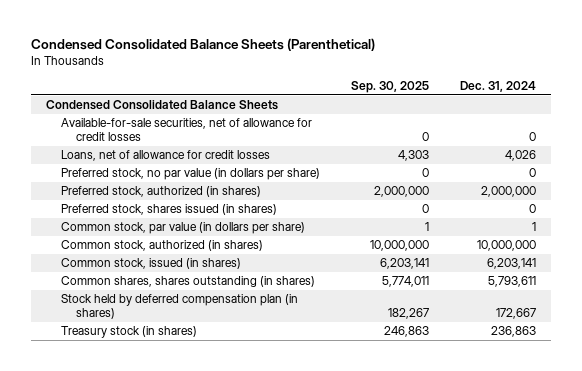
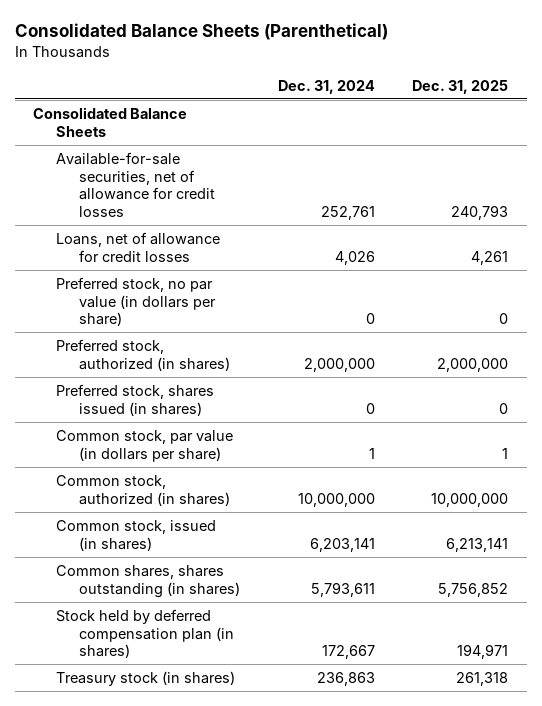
- Condensed Consolidated Balance Sheets (Parenthetical)
+ Consolidated Balance Sheets (Parenthetical)
- | Sep. 30, 2025 | Dec. 31, 2024
+ | Dec. 31, 2024 | Dec. 31, 2025
- Condensed Consolidated Balance Sheets
- Available-for-sale securities, net of allowance for credit losses | 0 | 0
+ Consolidated Balance Sheets
+ Available-for-sale securities, net of allowance for credit losses | 252,761 | 240,793

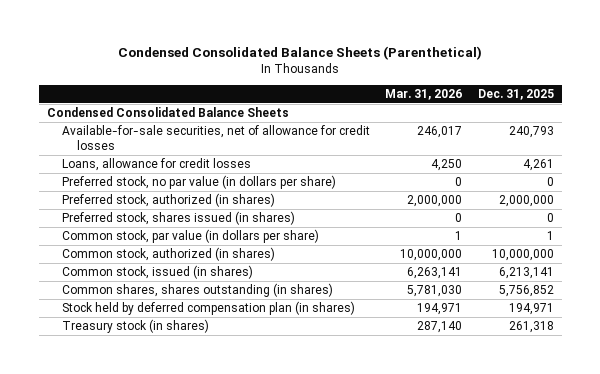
- Consolidated Balance Sheets (Parenthetical)
+ Condensed Consolidated Balance Sheets (Parenthetical)
- | Dec. 31, 2024 | Dec. 31, 2025
+ | Mar. 31, 2026 | Dec. 31, 2025
- Consolidated Balance Sheets
+ Condensed Consolidated Balance Sheets
- Loans, net of allowance for credit losses | 4,026 | 4,261
+ Loans, allowance for credit losses | 4,250 | 4,261

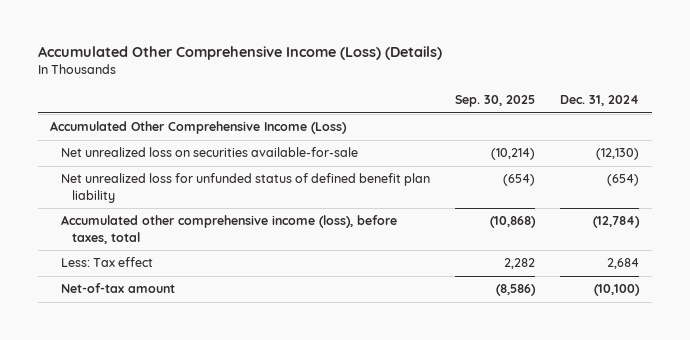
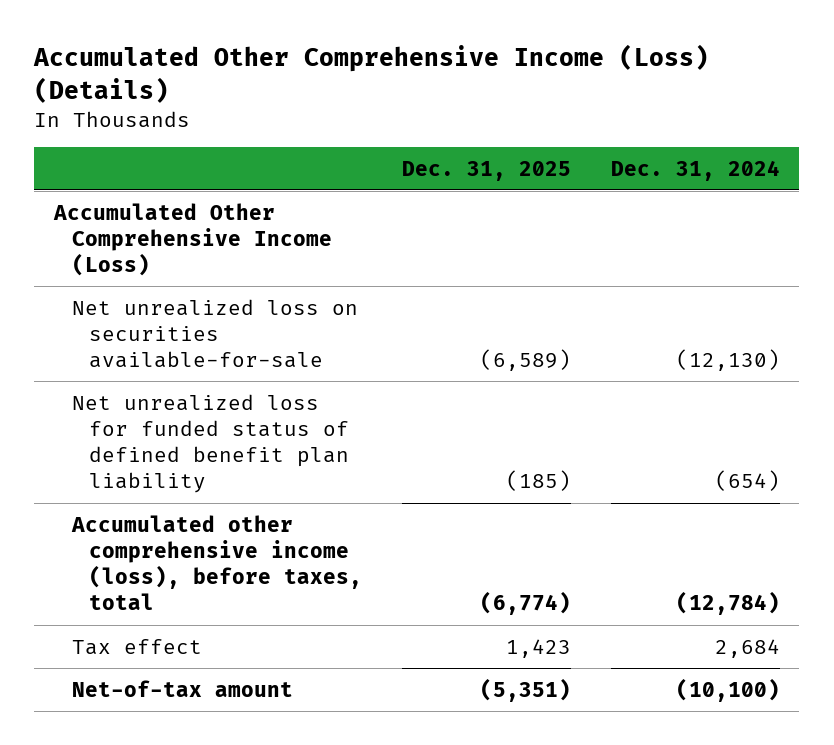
- | Sep. 30, 2025 | Dec. 31, 2024
+ | Dec. 31, 2025 | Dec. 31, 2024
- Net unrealized loss for unfunded status of defined benefit plan liability | (654) | (654)
+ Net unrealized loss for funded status of defined benefit plan liability | (185) | (654)
- Less: Tax effect | 2,282 | 2,684
+ Tax effect | 1,423 | 2,684

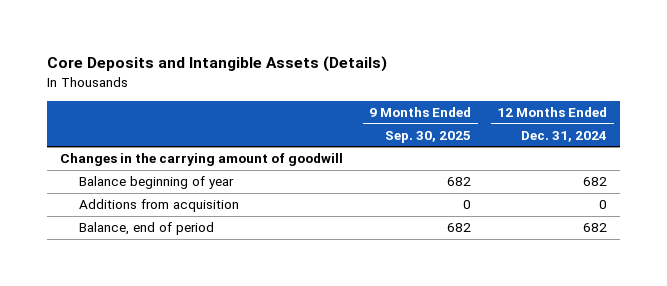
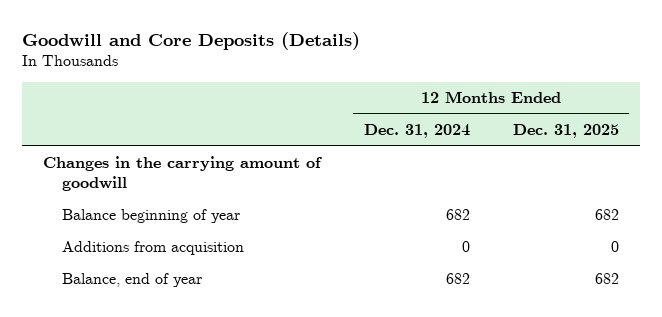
- Core Deposits and Intangible Assets (Details)
+ Goodwill and Core Deposits (Details)
- | 9 Months Ended Sep. 30, 2025 | 12 Months Ended Dec. 31, 2024
+ | 12 Months Ended Dec. 31, 2024 | 12 Months Ended Dec. 31, 2025
- Balance, end of period | 682 | 682
+ Balance, end of year | 682 | 682

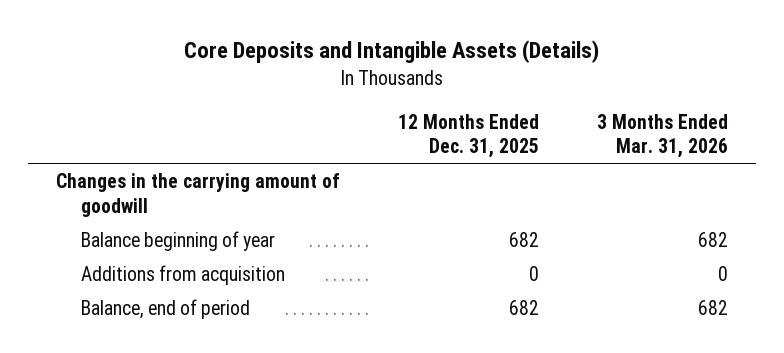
- Goodwill and Core Deposits (Details)
+ Core Deposits and Intangible Assets (Details)
- | 12 Months Ended Dec. 31, 2024 | 12 Months Ended Dec. 31, 2025
+ | 12 Months Ended Dec. 31, 2025 | 3 Months Ended Mar. 31, 2026
- Balance, end of year | 682 | 682
+ Balance, end of period | 682 | 682

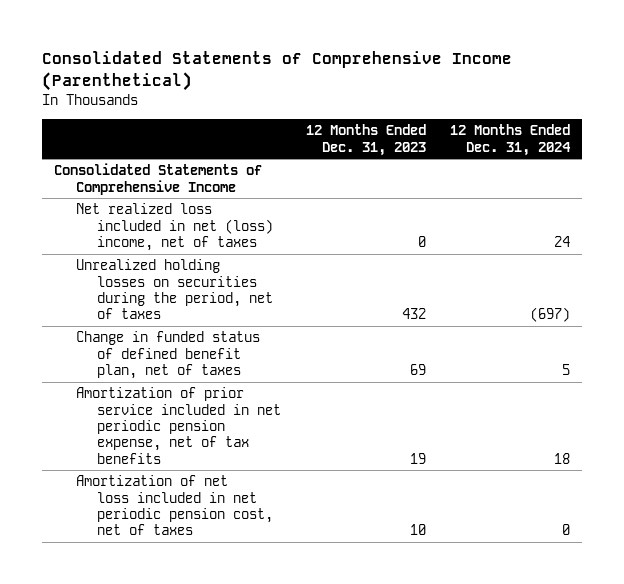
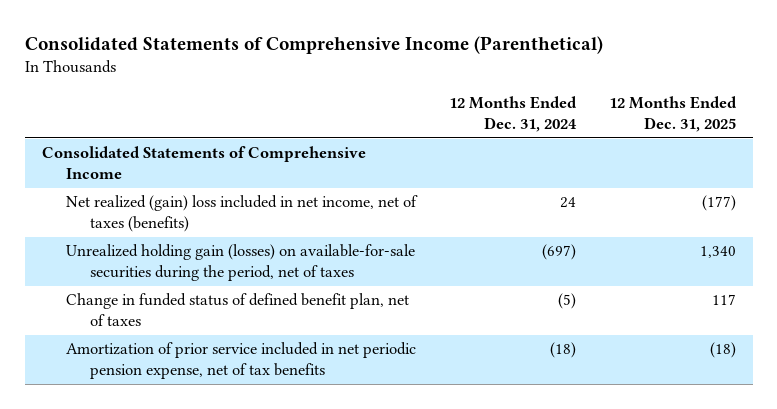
- | 12 Months Ended Dec. 31, 2023 | 12 Months Ended Dec. 31, 2024
+ | 12 Months Ended Dec. 31, 2024 | 12 Months Ended Dec. 31, 2025
- Net realized loss included in net (loss) income, net of taxes | 0 | 24
- Unrealized holding losses on securities during the period, net of taxes | 432 | (697)
- Change in funded status of defined benefit plan, net of taxes | 69 | 5
- Amortization of prior service included in net periodic pension expense, net of tax benefits | 19 | 18
- Amortization of net loss included in net periodic pension cost, net of taxes | 10 | 0
+ Net realized (gain) loss included in net income, net of taxes (benefits) | 24 | (177)
+ Unrealized holding gain (losses) on available-for-sale securities during the period, net of taxes | (697) | 1,340
+ Change in funded status of defined benefit plan, net of taxes | (5) | 117
+ Amortization of prior service included in net periodic pension expense, net of tax benefits | (18) | (18)

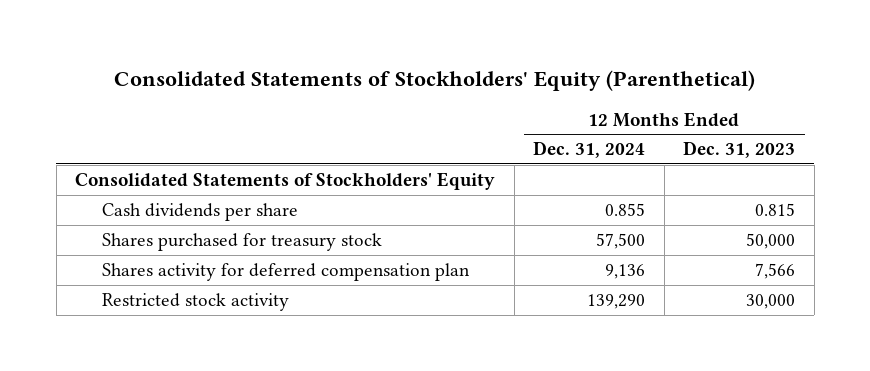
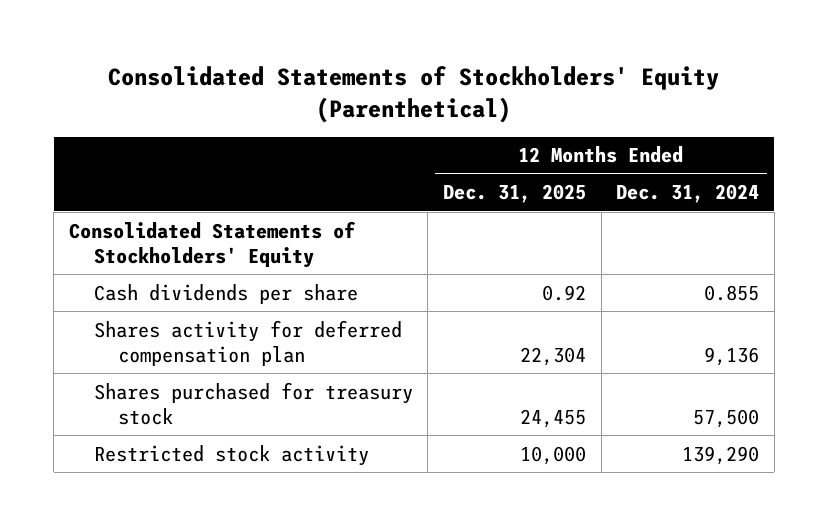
- | 12 Months Ended Dec. 31, 2024 | 12 Months Ended Dec. 31, 2023
+ | 12 Months Ended Dec. 31, 2025 | 12 Months Ended Dec. 31, 2024
moved down: Shares purchased for treasury stock | 24,455 | 57,500

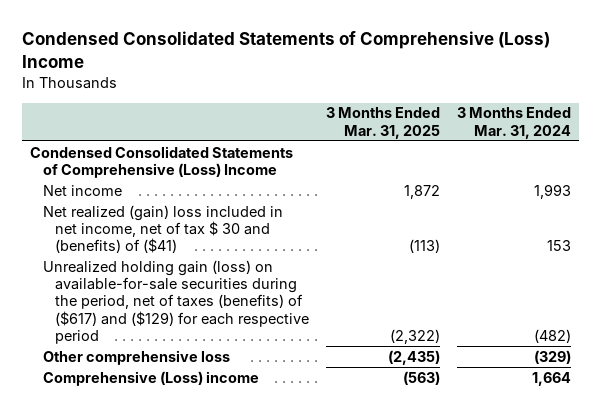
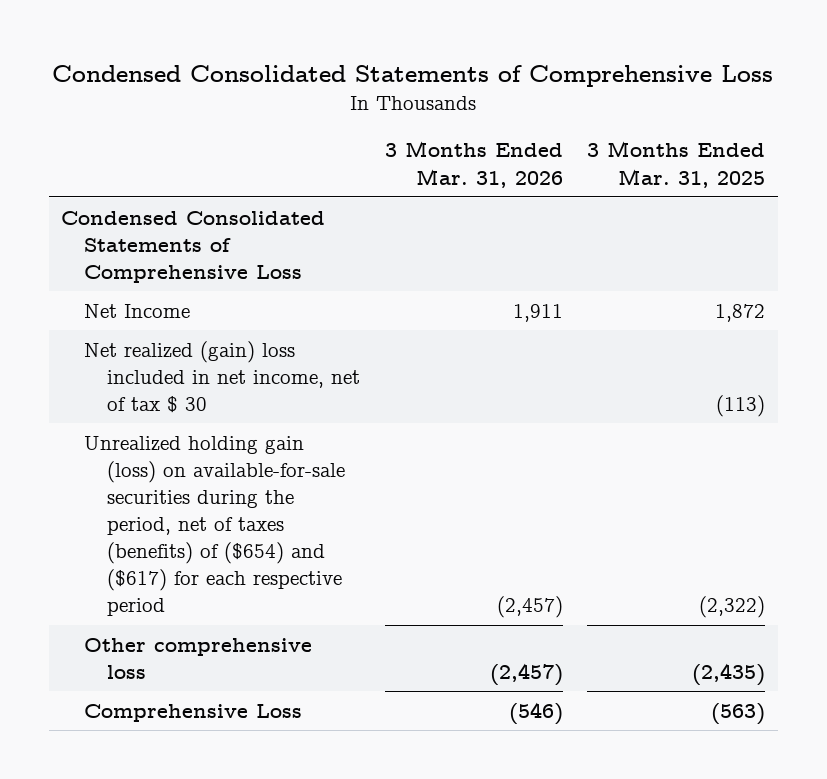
- Condensed Consolidated Statements of Comprehensive (Loss) Income
+ Condensed Consolidated Statements of Comprehensive Loss
- | 3 Months Ended Mar. 31, 2025 | 3 Months Ended Mar. 31, 2024
+ | 3 Months Ended Mar. 31, 2026 | 3 Months Ended Mar. 31, 2025
- Condensed Consolidated Statements of Comprehensive (Loss) Income
- Net income | 1,872 | 1,993
- Net realized (gain) loss included in net income, net of tax $ 30 and (benefits) of ($41) | (113) | 153
- Unrealized holding gain (loss) on available-for-sale securities during the period, net of taxes (benefits) of ($617) and ($129) for each respective period | (2,322) | (482)
+ Condensed Consolidated Statements of Comprehensive Loss
+ Net Income | 1,911 | 1,872
+ Net realized (gain) loss included in net income, net of tax $ 30 | | (113)
+ Unrealized holding gain (loss) on available-for-sale securities during the period, net of taxes (benefits) of ($654) and ($617) for each respective period | (2,457) | (2,322)
- Comprehensive (Loss) income | (563) | 1,664
+ Comprehensive Loss | (546) | (563)

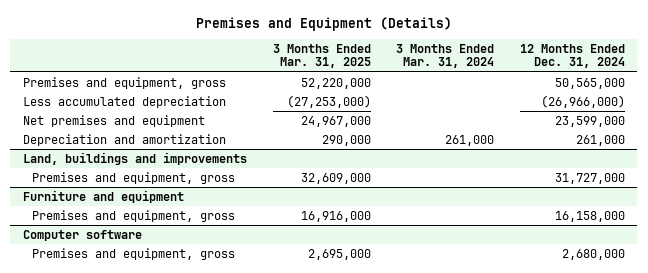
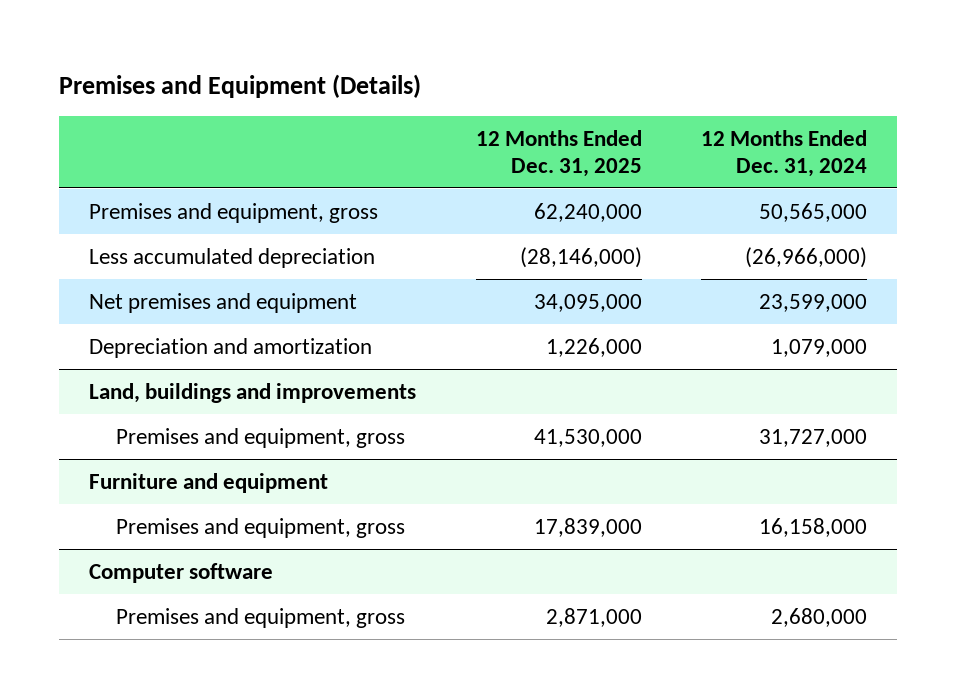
- | 3 Months Ended Mar. 31, 2025 | 3 Months Ended Mar. 31, 2024 | 12 Months Ended Dec. 31, 2024
+ | 12 Months Ended Dec. 31, 2025 | 12 Months Ended Dec. 31, 2024
- Depreciation and amortization | 290,000 | 261,000 | 261,000
+ Depreciation and amortization | 1,226,000 | 1,079,000

